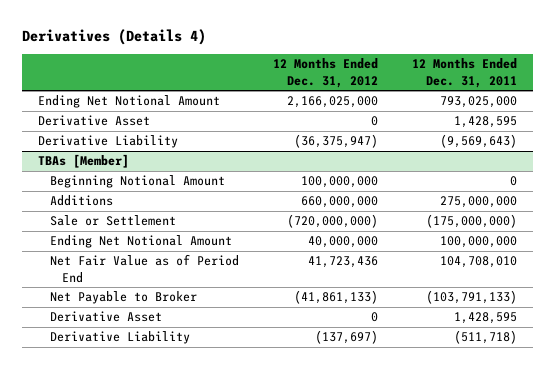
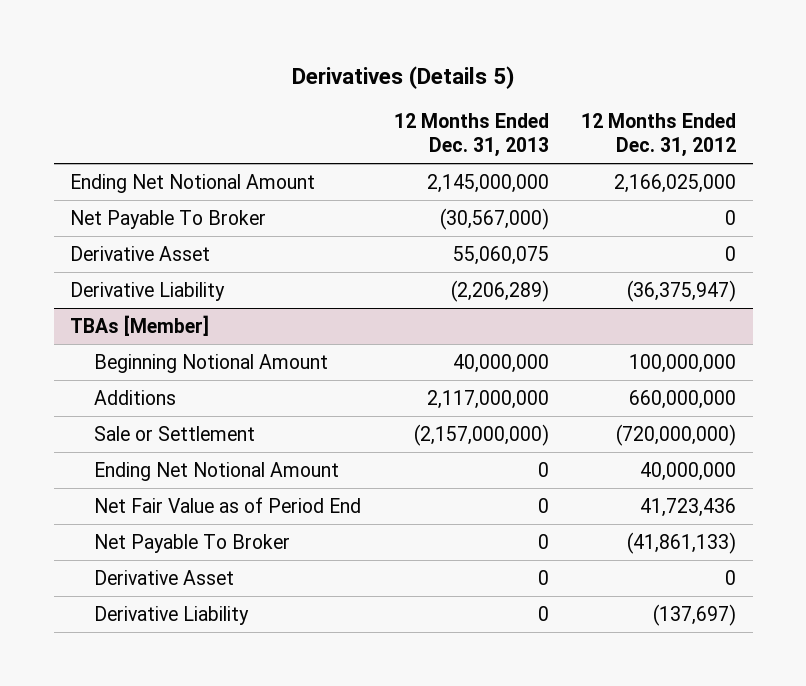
- Derivatives (Details 4)
+ Derivatives (Details 5)
- | 12 Months Ended Dec. 31, 2012 | 12 Months Ended Dec. 31, 2011
+ | 12 Months Ended Dec. 31, 2013 | 12 Months Ended Dec. 31, 2012
+ Net Payable To Broker | (30,567,000) | 0
@ TBAs [Member]
- Net Payable to Broker | (41,861,133) | (103,791,133)
+ Net Payable To Broker | 0 | (41,861,133)

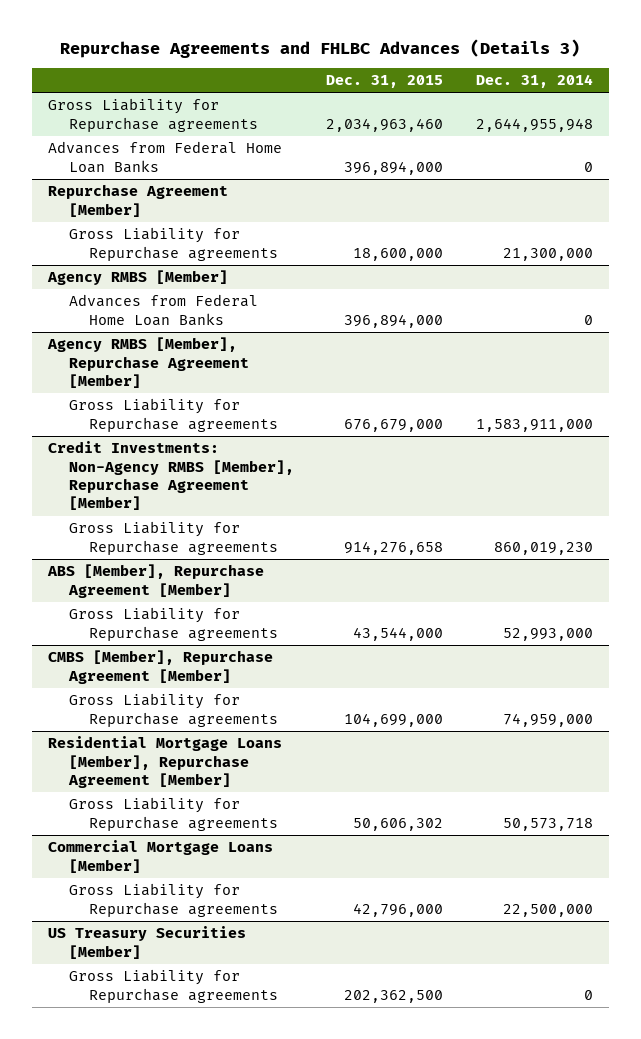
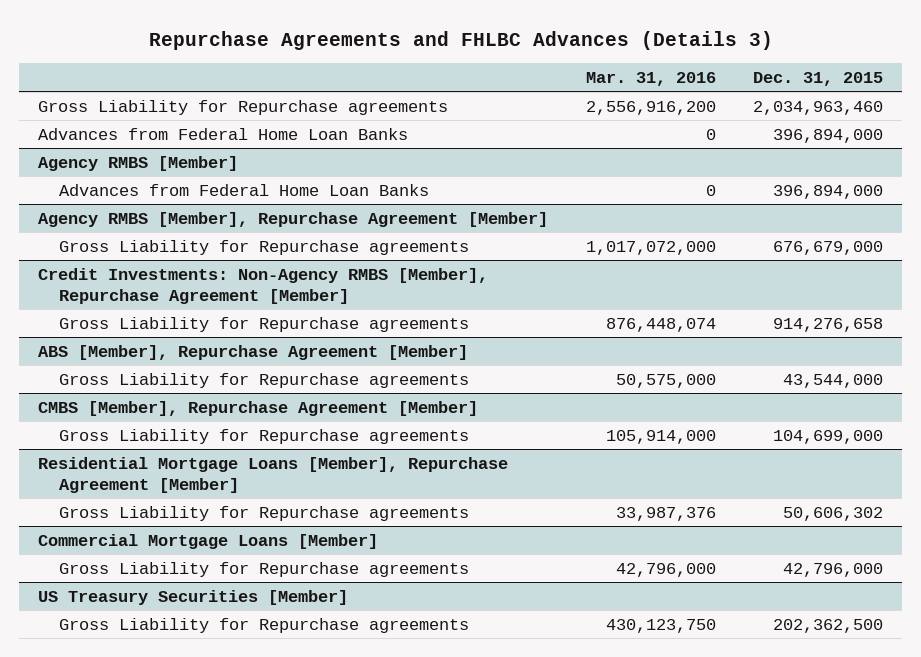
- | Dec. 31, 2015 | Dec. 31, 2014
+ | Mar. 31, 2016 | Dec. 31, 2015
- Repurchase Agreement [Member]
- Gross Liability for Repurchase agreements | 18,600,000 | 21,300,000

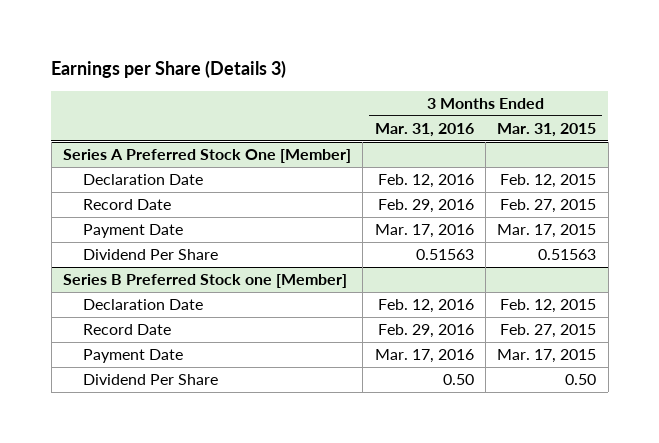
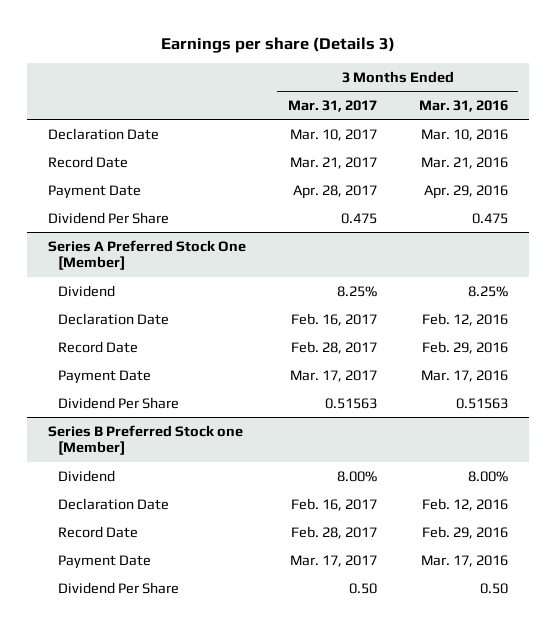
- Earnings per Share (Details 3)
+ Earnings per share (Details 3)
- | 3 Months Ended Mar. 31, 2016 | 3 Months Ended Mar. 31, 2015
+ | 3 Months Ended Mar. 31, 2017 | 3 Months Ended Mar. 31, 2016
+ Declaration Date | Mar. 10, 2017 | Mar. 10, 2016
+ Record Date | Mar. 21, 2017 | Mar. 21, 2016
+ Payment Date | Apr. 28, 2017 | Apr. 29, 2016
+ Dividend Per Share | 0.475 | 0.475
@ Series A Preferred Stock One [Member]
+ Dividend | 8.25% | 8.25%
@ Series B Preferred Stock one [Member]
+ Dividend | 8.00% | 8.00%

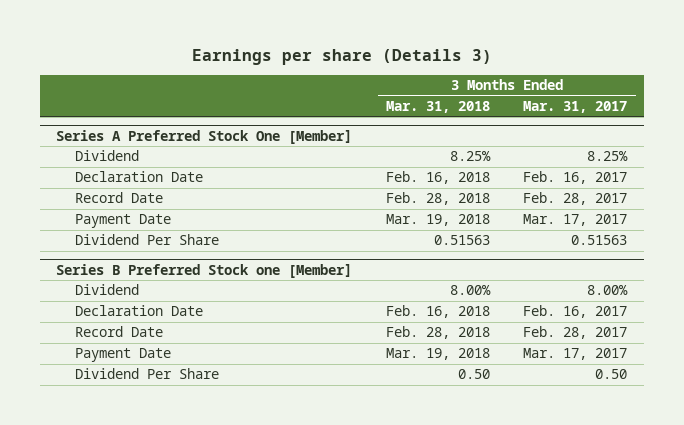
- | 3 Months Ended Mar. 31, 2017 | 3 Months Ended Mar. 31, 2016
+ | 3 Months Ended Mar. 31, 2018 | 3 Months Ended Mar. 31, 2017
- Declaration Date | Mar. 10, 2017 | Mar. 10, 2016
- Record Date | Mar. 21, 2017 | Mar. 21, 2016
- Payment Date | Apr. 28, 2017 | Apr. 29, 2016
- Dividend Per Share | 0.475 | 0.475

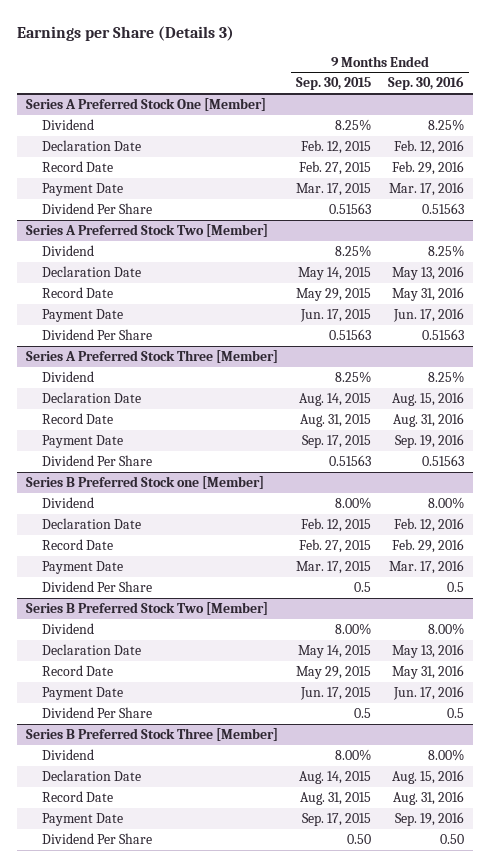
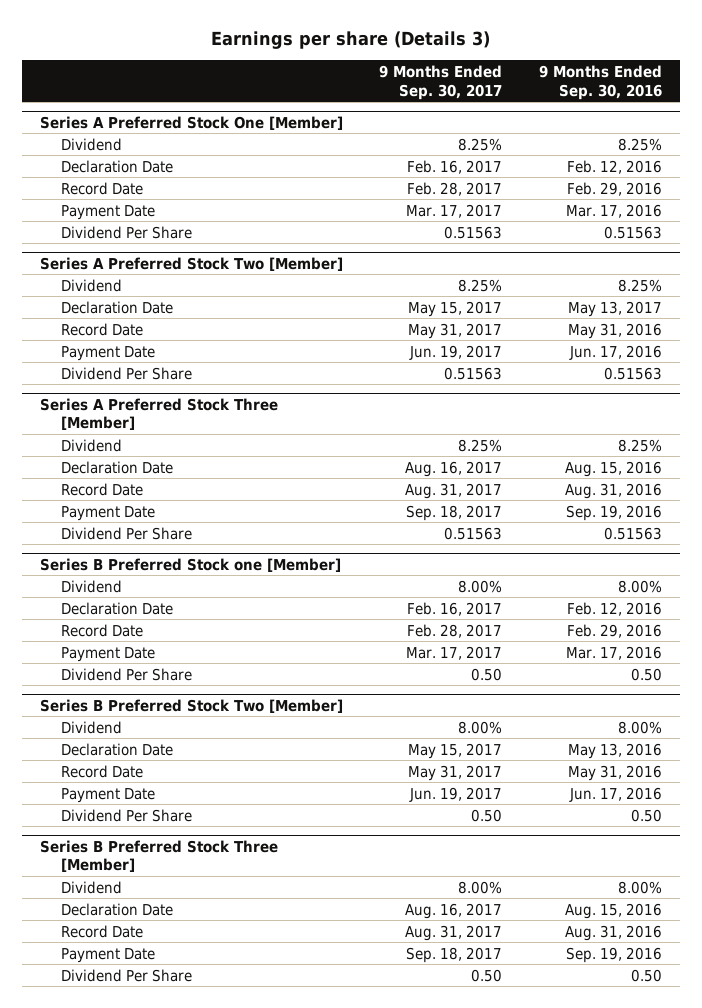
- Earnings per Share (Details 3)
+ Earnings per share (Details 3)
- | 9 Months Ended Sep. 30, 2015 | 9 Months Ended Sep. 30, 2016
+ | 9 Months Ended Sep. 30, 2017 | 9 Months Ended Sep. 30, 2016
@ Series A Preferred Stock Two [Member]
- Declaration Date | May 14, 2015 | May 13, 2016
+ Declaration Date | May 15, 2017 | May 13, 2017
@ Series B Preferred Stock one [Member]
- Dividend Per Share | 0.5 | 0.5
+ Dividend Per Share | 0.50 | 0.50
@ Series B Preferred Stock Two [Member]
- Dividend Per Share | 0.5 | 0.5
+ Dividend Per Share | 0.50 | 0.50

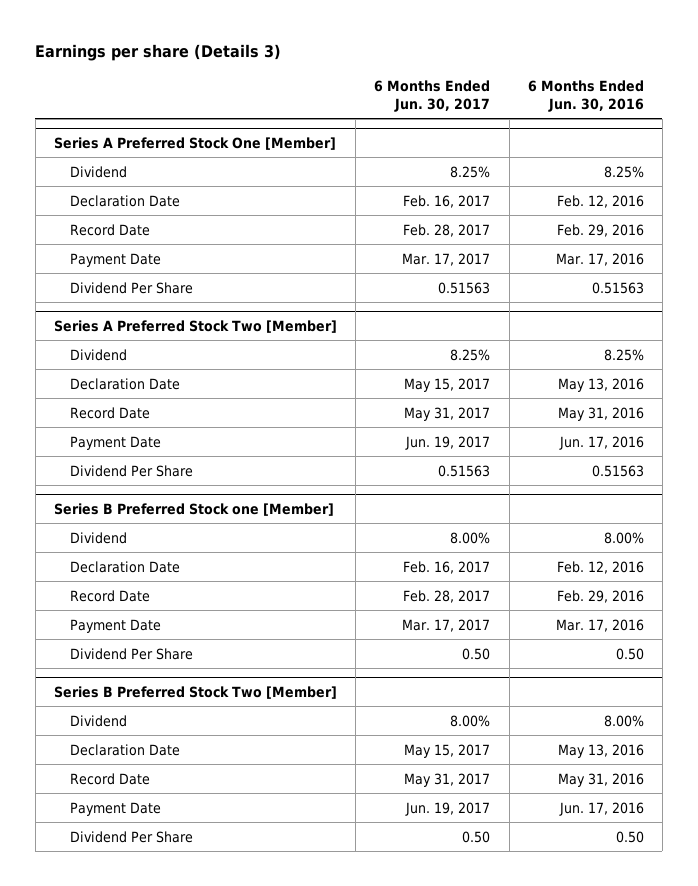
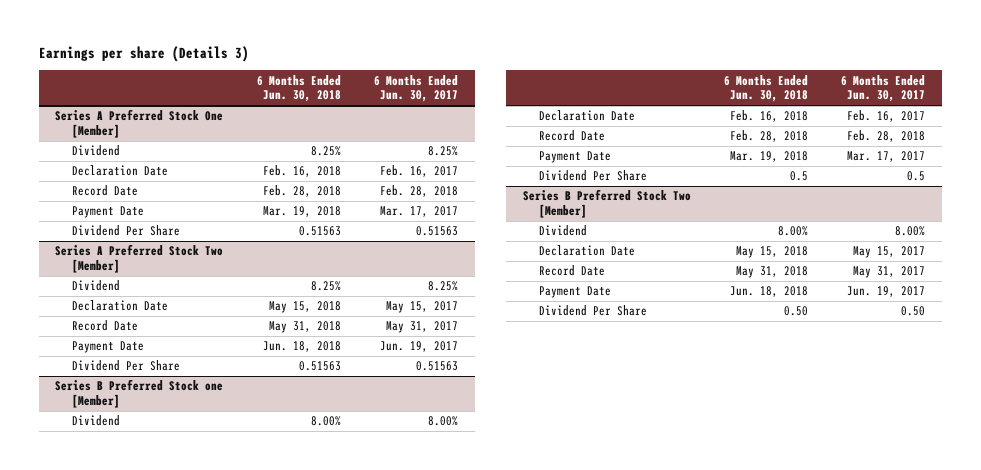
- | 6 Months Ended Jun. 30, 2017 | 6 Months Ended Jun. 30, 2016
+ | 6 Months Ended Jun. 30, 2018 | 6 Months Ended Jun. 30, 2017
@ Series A Preferred Stock One [Member]
- Record Date | Feb. 28, 2017 | Feb. 29, 2016
+ Record Date | Feb. 28, 2018 | Feb. 28, 2018
@ Series B Preferred Stock one [Member]
- Record Date | Feb. 28, 2017 | Feb. 29, 2016
+ Record Date | Feb. 28, 2018 | Feb. 28, 2018
- Dividend Per Share | 0.50 | 0.50
+ Dividend Per Share | 0.5 | 0.5

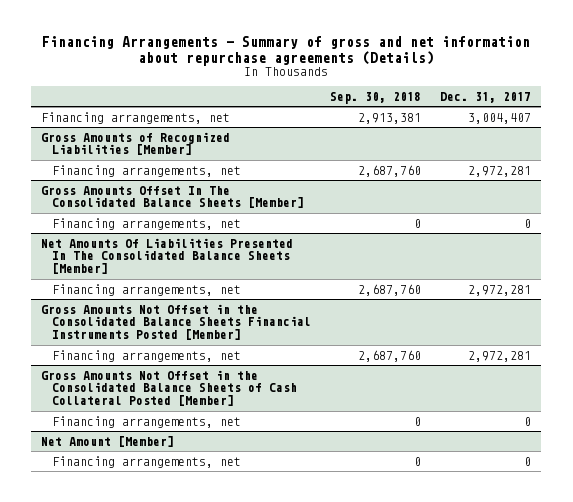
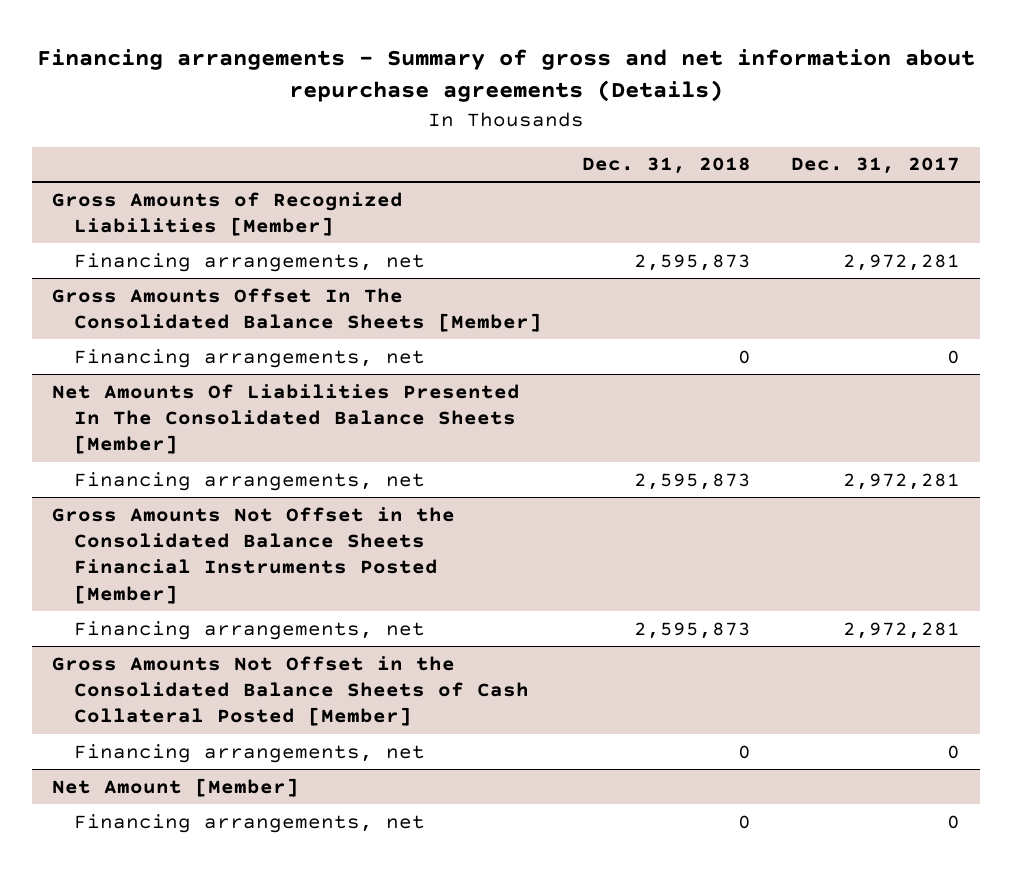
- Financing Arrangements - Summary of gross and net information about repurchase agreements (Details)
+ Financing arrangements - Summary of gross and net information about repurchase agreements (Details)
- | Sep. 30, 2018 | Dec. 31, 2017
+ | Dec. 31, 2018 | Dec. 31, 2017
- Financing arrangements, net | 2,913,381 | 3,004,407

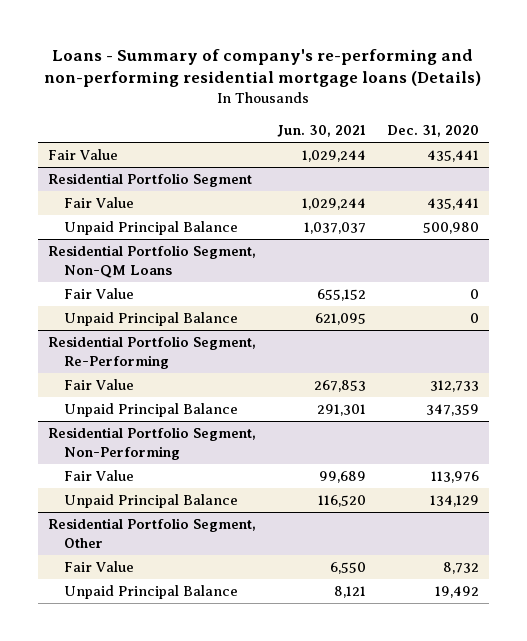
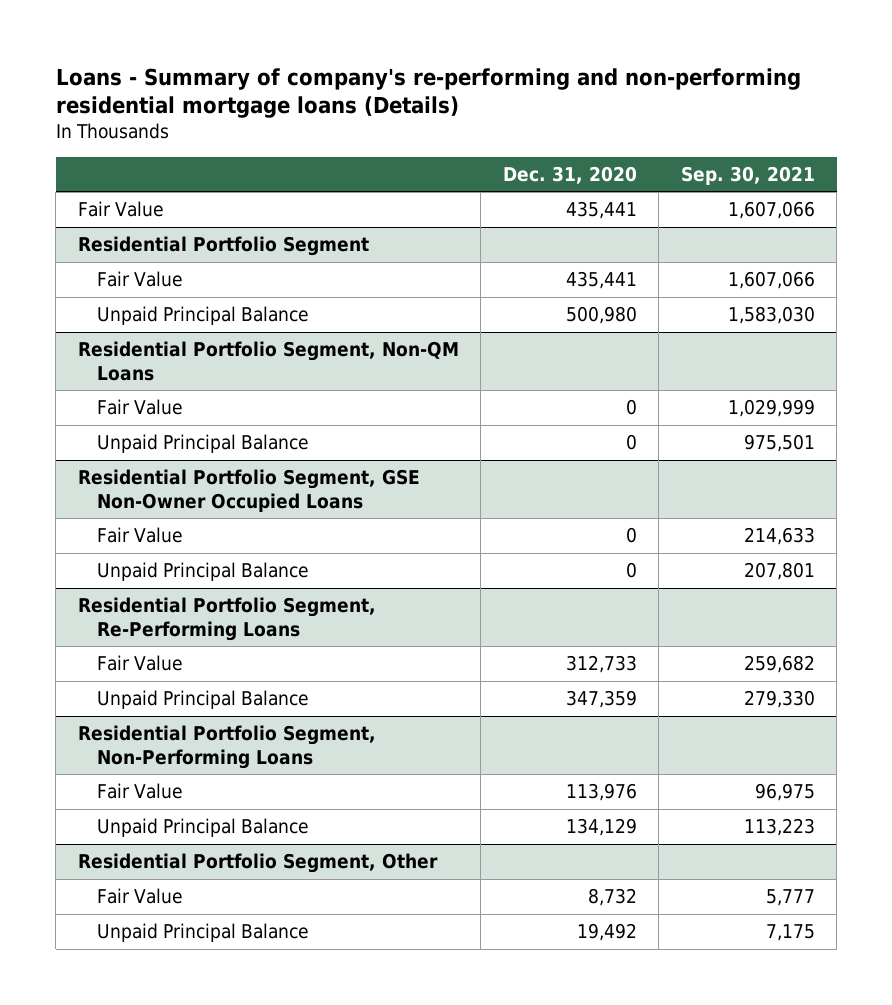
- | Jun. 30, 2021 | Dec. 31, 2020
+ | Dec. 31, 2020 | Sep. 30, 2021
- Residential Portfolio Segment, Re-Performing
+ Residential Portfolio Segment, GSE Non-Owner Occupied Loans
+ Fair Value | 0 | 214,633
+ Unpaid Principal Balance | 0 | 207,801
+ Residential Portfolio Segment, Re-Performing Loans
- Residential Portfolio Segment, Non-Performing
+ Residential Portfolio Segment, Non-Performing Loans

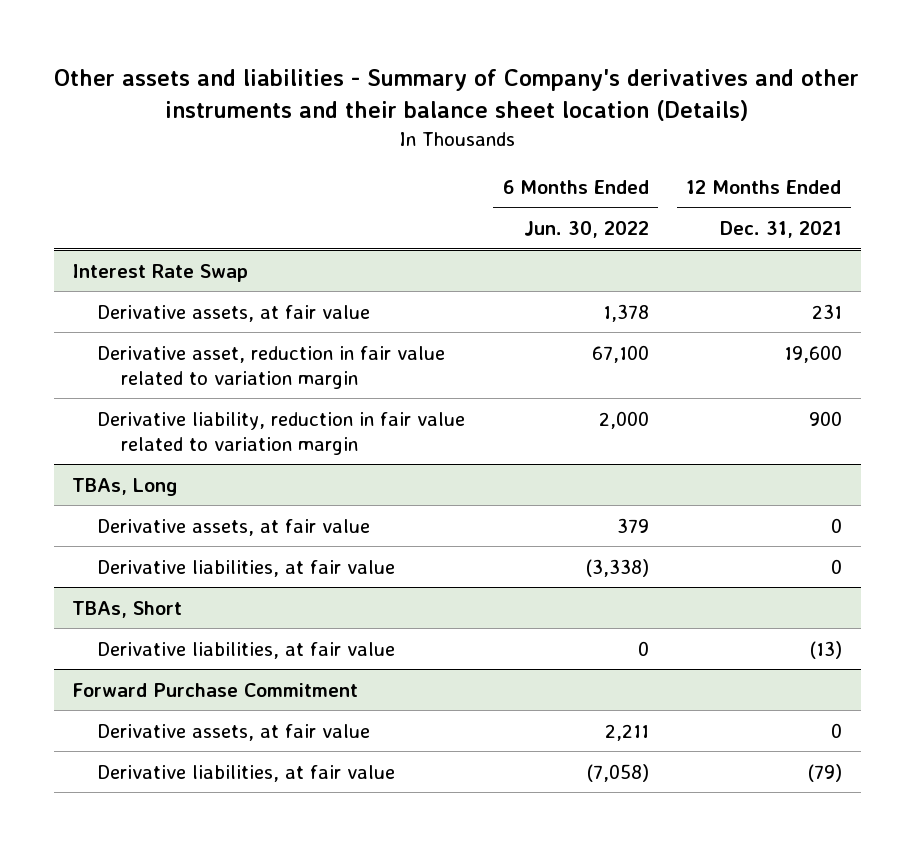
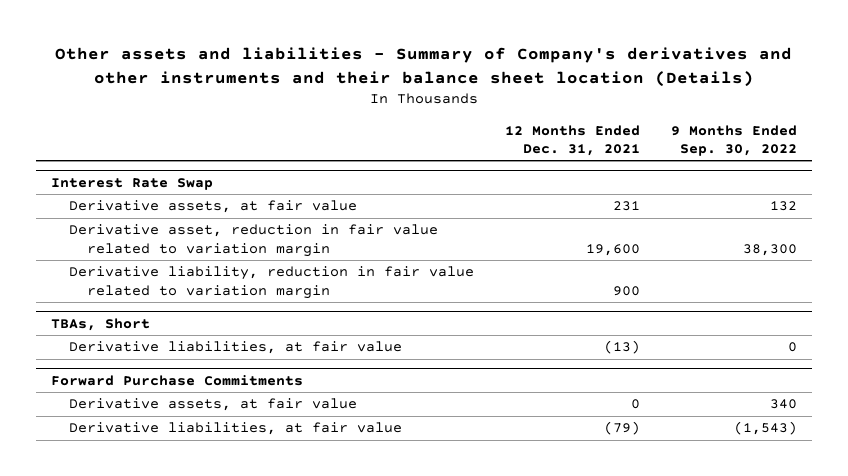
- | 6 Months Ended Jun. 30, 2022 | 12 Months Ended Dec. 31, 2021
+ | 12 Months Ended Dec. 31, 2021 | 9 Months Ended Sep. 30, 2022
- TBAs, Long
- Derivative assets, at fair value | 379 | 0
- Derivative liabilities, at fair value | (3,338) | 0
- Forward Purchase Commitment
+ Forward Purchase Commitments

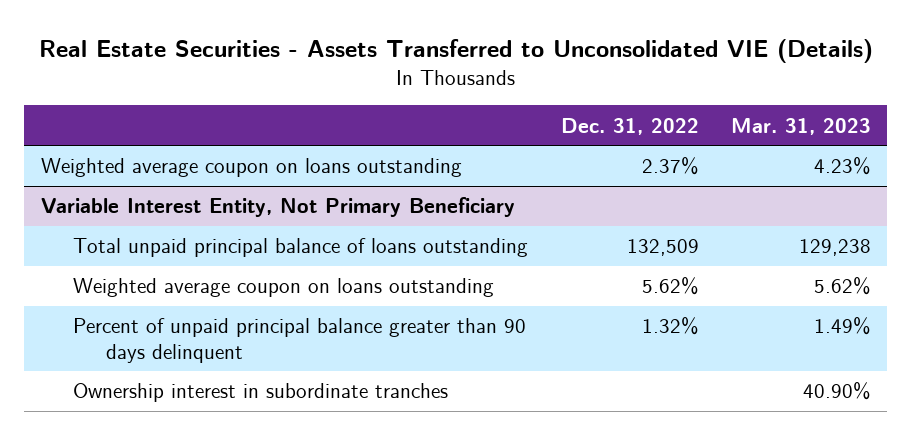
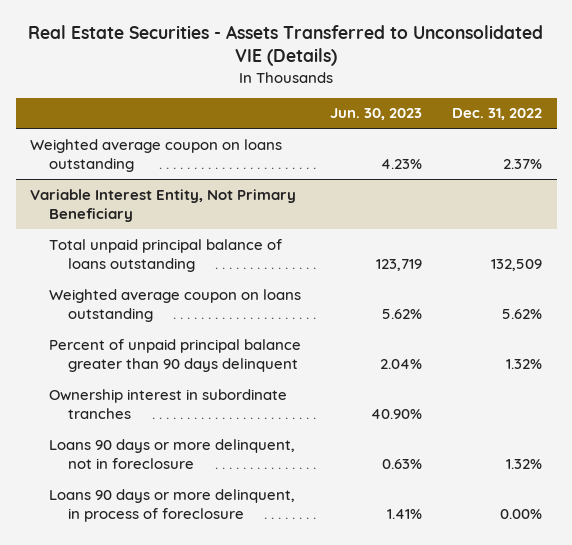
- | Dec. 31, 2022 | Mar. 31, 2023
+ | Jun. 30, 2023 | Dec. 31, 2022
@ Variable Interest Entity, Not Primary Beneficiary
+ Loans 90 days or more delinquent, not in foreclosure | 0.63% | 1.32%
+ Loans 90 days or more delinquent, in process of foreclosure | 1.41% | 0.00%

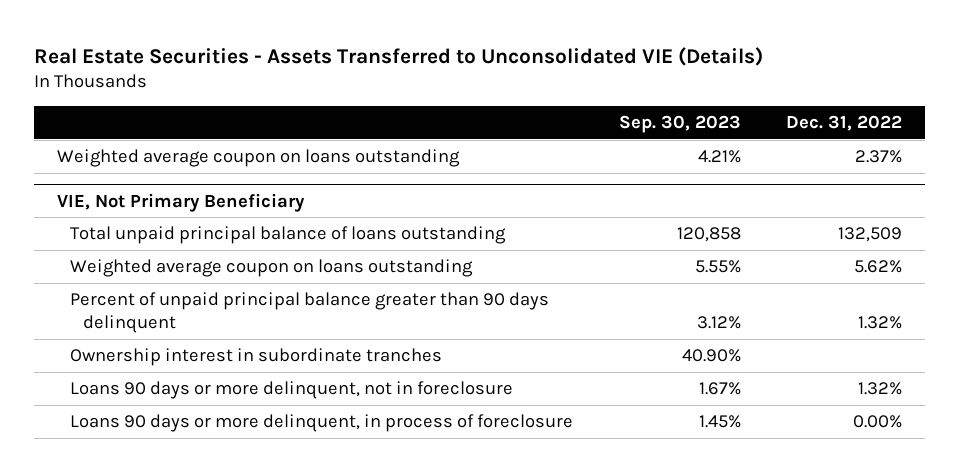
- | Jun. 30, 2023 | Dec. 31, 2022
+ | Sep. 30, 2023 | Dec. 31, 2022
- Variable Interest Entity, Not Primary Beneficiary
+ VIE, Not Primary Beneficiary

